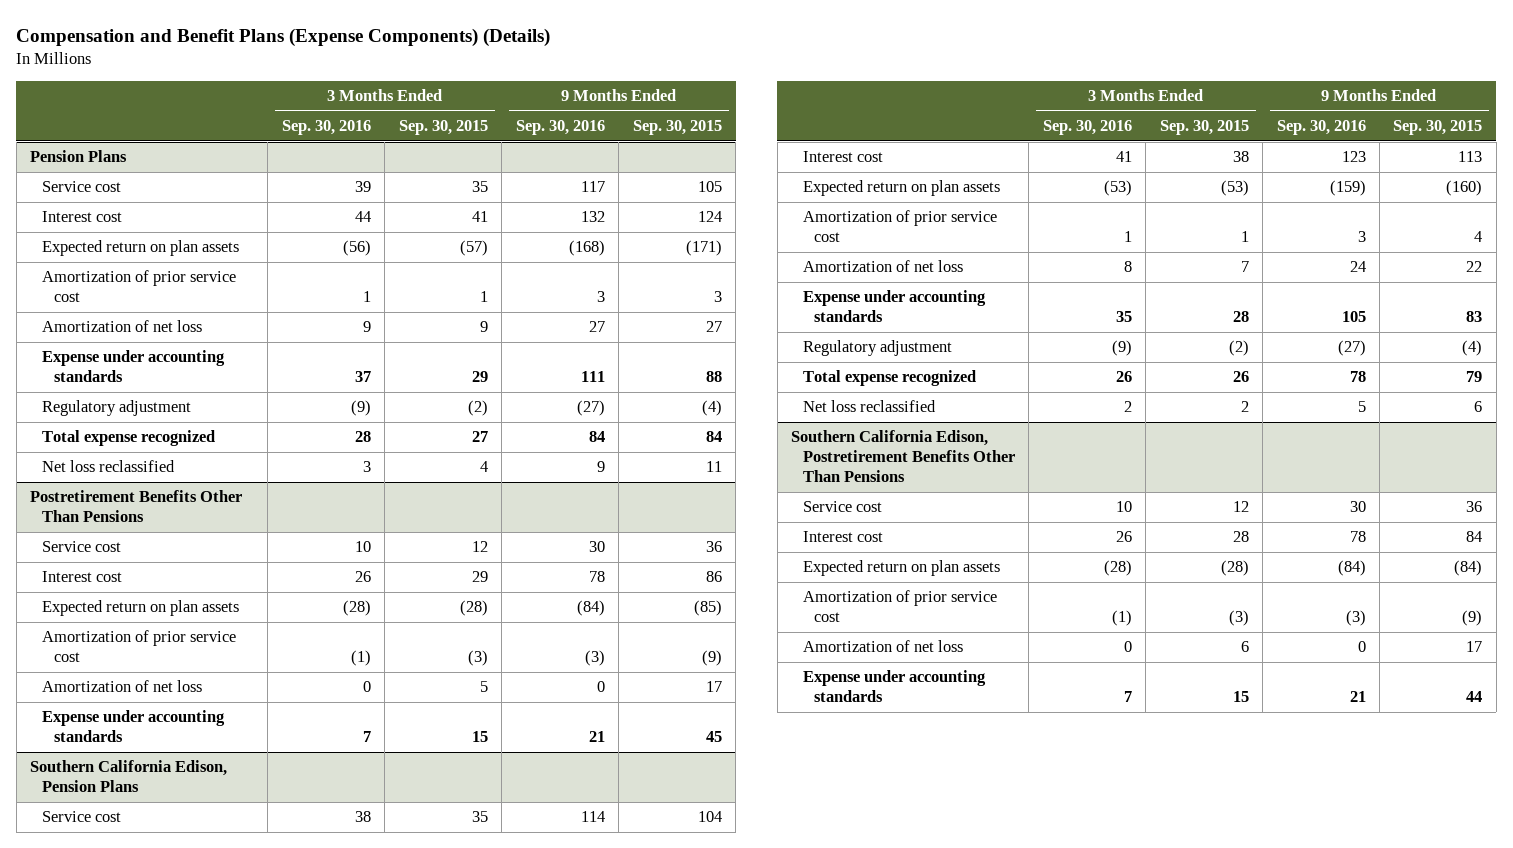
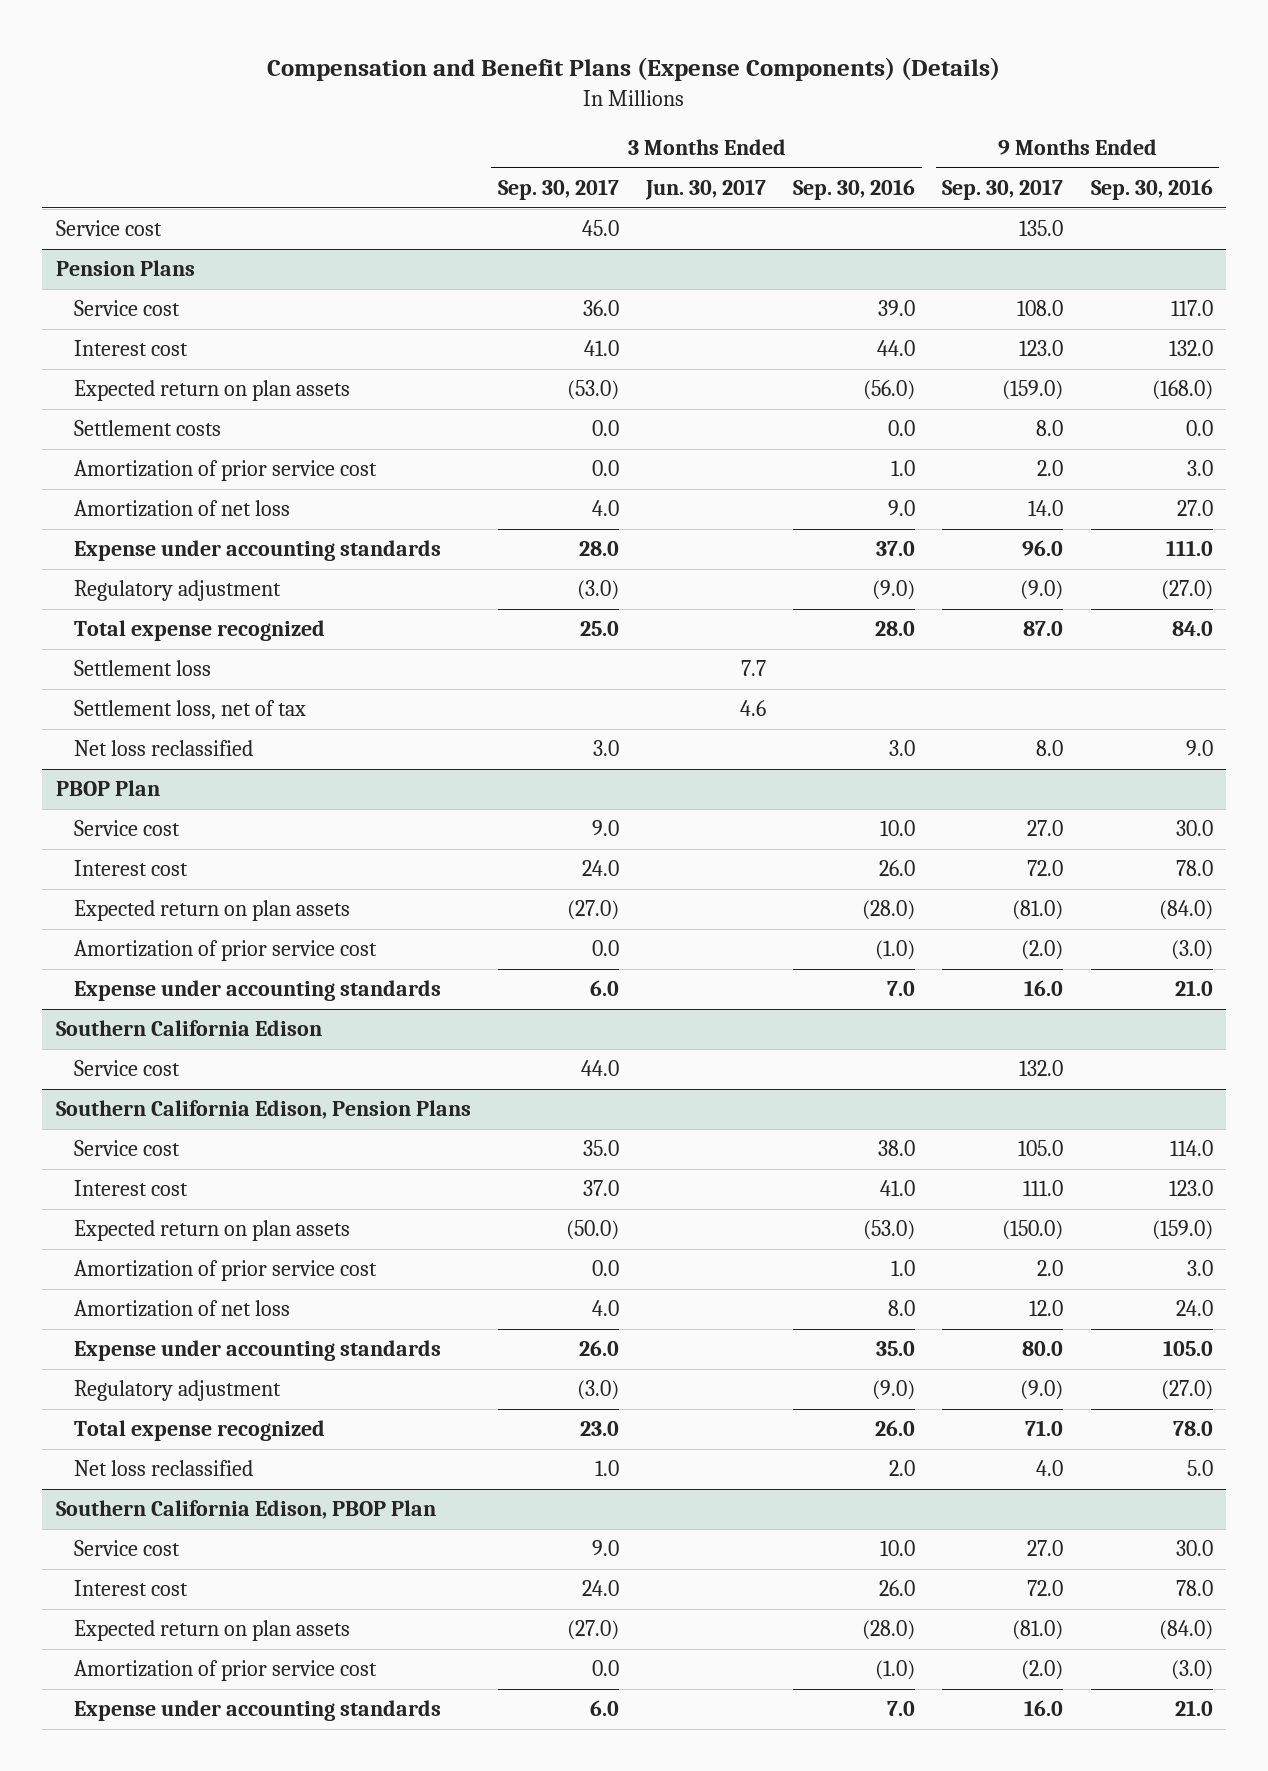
- | 3 Months Ended Sep. 30, 2016 | 3 Months Ended Sep. 30, 2015 | 9 Months Ended Sep. 30, 2016 | 9 Months Ended Sep. 30, 2015
+ | 3 Months Ended Sep. 30, 2017 | 3 Months Ended Jun. 30, 2017 | 3 Months Ended Sep. 30, 2016 | 9 Months Ended Sep. 30, 2017 | 9 Months Ended Sep. 30, 2016
+ Service cost | 45.0 | | | 135.0 |
@ Pension Plans
- Service cost | 39 | 35 | 117 | 105
- Interest cost | 44 | 41 | 132 | 124
- Expected return on plan assets | (56) | (57) | (168) | (171)
- Amortization of prior service cost | 1 | 1 | 3 | 3
- Amortization of net loss | 9 | 9 | 27 | 27
- Expense under accounting standards | 37 | 29 | 111 | 88
- Regulatory adjustment | (9) | (2) | (27) | (4)
- Total expense recognized | 28 | 27 | 84 | 84
- Net loss reclassified | 3 | 4 | 9 | 11
- Postretirement Benefits Other Than Pensions
- Service cost | 10 | 12 | 30 | 36
- Interest cost | 26 | 29 | 78 | 86
- Expected return on plan assets | (28) | (28) | (84) | (85)
- Amortization of prior service cost | (1) | (3) | (3) | (9)
- Amortization of net loss | 0 | 5 | 0 | 17
- Expense under accounting standards | 7 | 15 | 21 | 45
@ Pension Plans
+ Service cost | 36.0 | | 39.0 | 108.0 | 117.0
+ Interest cost | 41.0 | | 44.0 | 123.0 | 132.0
+ Expected return on plan assets | (53.0) | | (56.0) | (159.0) | (168.0)
+ Settlement costs | 0.0 | | 0.0 | 8.0 | 0.0
+ Amortization of prior service cost | 0.0 | | 1.0 | 2.0 | 3.0
+ Amortization of net loss | 4.0 | | 9.0 | 14.0 | 27.0
+ Expense under accounting standards | 28.0 | | 37.0 | 96.0 | 111.0
+ Regulatory adjustment | (3.0) | | (9.0) | (9.0) | (27.0)
+ Total expense recognized | 25.0 | | 28.0 | 87.0 | 84.0
+ Settlement loss | | 7.7 | | |
+ Settlement loss, net of tax | | 4.6 | | |
+ Net loss reclassified | 3.0 | | 3.0 | 8.0 | 9.0
+ PBOP Plan
+ Service cost | 9.0 | | 10.0 | 27.0 | 30.0
+ Interest cost | 24.0 | | 26.0 | 72.0 | 78.0
+ Expected return on plan assets | (27.0) | | (28.0) | (81.0) | (84.0)
+ Amortization of prior service cost | 0.0 | | (1.0) | (2.0) | (3.0)
+ Expense under accounting standards | 6.0 | | 7.0 | 16.0 | 21.0
+ Southern California Edison
+ Service cost | 44.0 | | | 132.0 |
@ Southern California Edison, Pension Plans
- Service cost | 38 | 35 | 114 | 104
- Interest cost | 41 | 38 | 123 | 113
- Expected return on plan assets | (53) | (53) | (159) | (160)
- Amortization of prior service cost | 1 | 1 | 3 | 4
- Amortization of net loss | 8 | 7 | 24 | 22
- Expense under accounting standards | 35 | 28 | 105 | 83
- Regulatory adjustment | (9) | (2) | (27) | (4)
- Total expense recognized | 26 | 26 | 78 | 79
- Net loss reclassified | 2 | 2 | 5 | 6
- Southern California Edison, Postretirement Benefits Other Than Pensions
- Service cost | 10 | 12 | 30 | 36
- Interest cost | 26 | 28 | 78 | 84
- Expected return on plan assets | (28) | (28) | (84) | (84)
- Amortization of prior service cost | (1) | (3) | (3) | (9)
- Amortization of net loss | 0 | 6 | 0 | 17
- Expense under accounting standards | 7 | 15 | 21 | 44
@ Southern California Edison, Pension Plans
+ Service cost | 35.0 | | 38.0 | 105.0 | 114.0
+ Interest cost | 37.0 | | 41.0 | 111.0 | 123.0
+ Expected return on plan assets | (50.0) | | (53.0) | (150.0) | (159.0)
+ Amortization of prior service cost | 0.0 | | 1.0 | 2.0 | 3.0
+ Amortization of net loss | 4.0 | | 8.0 | 12.0 | 24.0
+ Expense under accounting standards | 26.0 | | 35.0 | 80.0 | 105.0
+ Regulatory adjustment | (3.0) | | (9.0) | (9.0) | (27.0)
+ Total expense recognized | 23.0 | | 26.0 | 71.0 | 78.0
+ Net loss reclassified | 1.0 | | 2.0 | 4.0 | 5.0
+ Southern California Edison, PBOP Plan
+ Service cost | 9.0 | | 10.0 | 27.0 | 30.0
+ Interest cost | 24.0 | | 26.0 | 72.0 | 78.0
+ Expected return on plan assets | (27.0) | | (28.0) | (81.0) | (84.0)
+ Amortization of prior service cost | 0.0 | | (1.0) | (2.0) | (3.0)
+ Expense under accounting standards | 6.0 | | 7.0 | 16.0 | 21.0

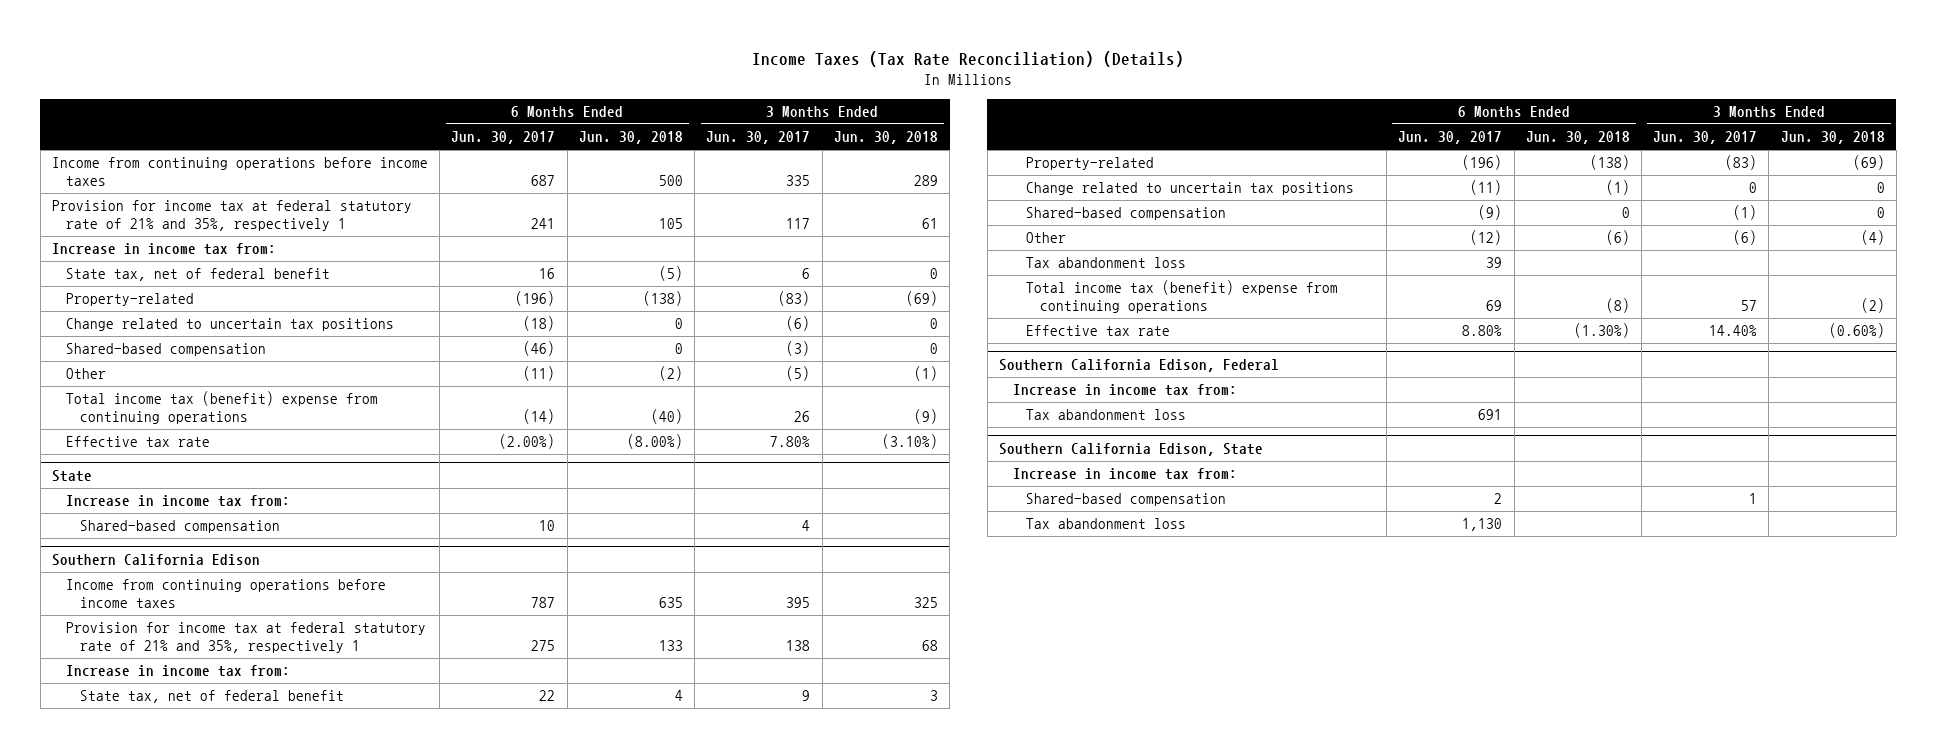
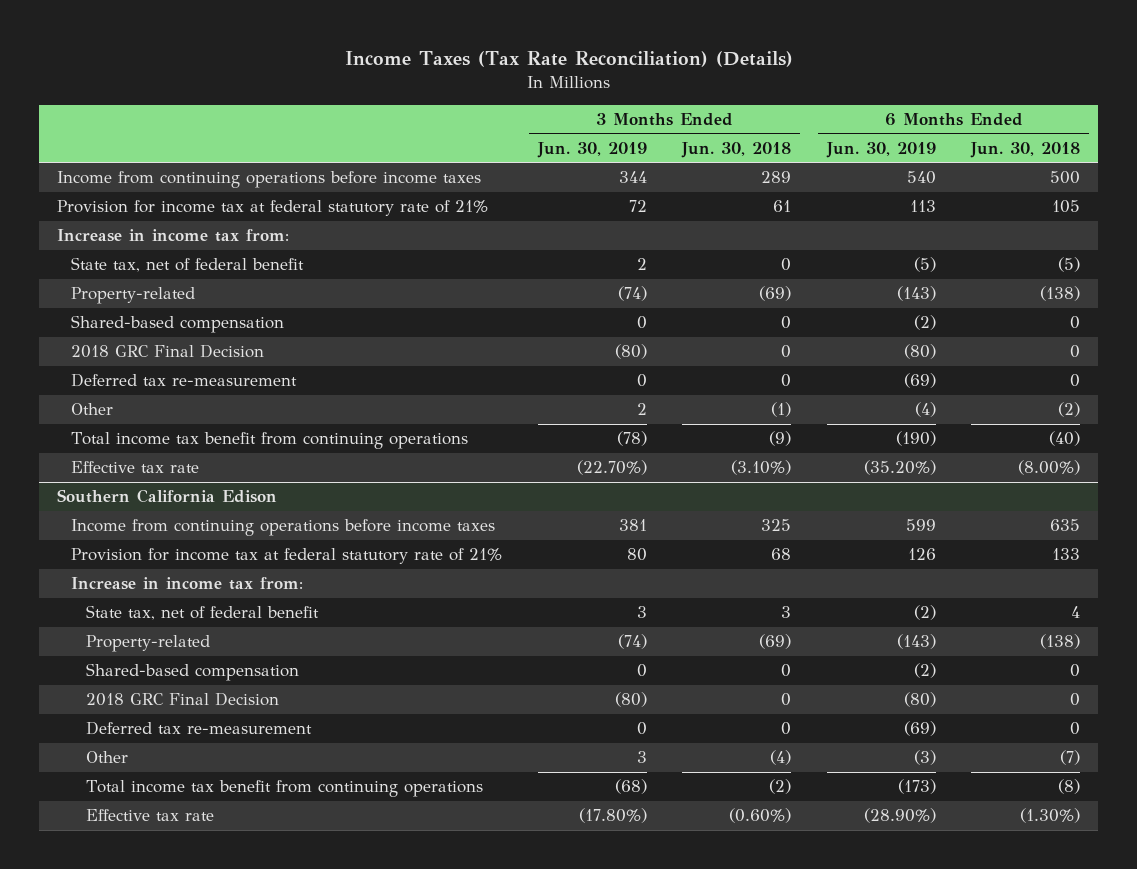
- | 6 Months Ended Jun. 30, 2017 | 6 Months Ended Jun. 30, 2018 | 3 Months Ended Jun. 30, 2017 | 3 Months Ended Jun. 30, 2018
+ | 3 Months Ended Jun. 30, 2019 | 3 Months Ended Jun. 30, 2018 | 6 Months Ended Jun. 30, 2019 | 6 Months Ended Jun. 30, 2018
- Provision for income tax at federal statutory rate of 21% and 35%, respectively 1 | 241 | 105 | 117 | 61
+ Provision for income tax at federal statutory rate of 21% | 72 | 61 | 113 | 105
- Change related to uncertain tax positions | (18) | 0 | (6) | 0
+ 2018 GRC Final Decision | (80) | 0 | (80) | 0
+ Deferred tax re-measurement | 0 | 0 | (69) | 0
- Total income tax (benefit) expense from continuing operations | (14) | (40) | 26 | (9)
+ Total income tax benefit from continuing operations | (78) | (9) | (190) | (40)
- State
- Increase in income tax from:
- Shared-based compensation | 10 | | 4 |
@ Southern California Edison
- Provision for income tax at federal statutory rate of 21% and 35%, respectively 1 | 275 | 133 | 138 | 68
+ Provision for income tax at federal statutory rate of 21% | 80 | 68 | 126 | 133
- Change related to uncertain tax positions | (11) | (1) | 0 | 0
- Other | (12) | (6) | (6) | (4)
- Tax abandonment loss | 39 | | |
- Total income tax (benefit) expense from continuing operations | 69 | (8) | 57 | (2)
+ 2018 GRC Final Decision | (80) | 0 | (80) | 0
+ Deferred tax re-measurement | 0 | 0 | (69) | 0
+ Other | 3 | (4) | (3) | (7)
+ Total income tax benefit from continuing operations | (68) | (2) | (173) | (8)
- Southern California Edison, Federal
- Increase in income tax from:
- Tax abandonment loss | 691 | | |
- Southern California Edison, State
- Increase in income tax from:
- Shared-based compensation | 2 | | 1 |
- Tax abandonment loss | 1,130 | | |

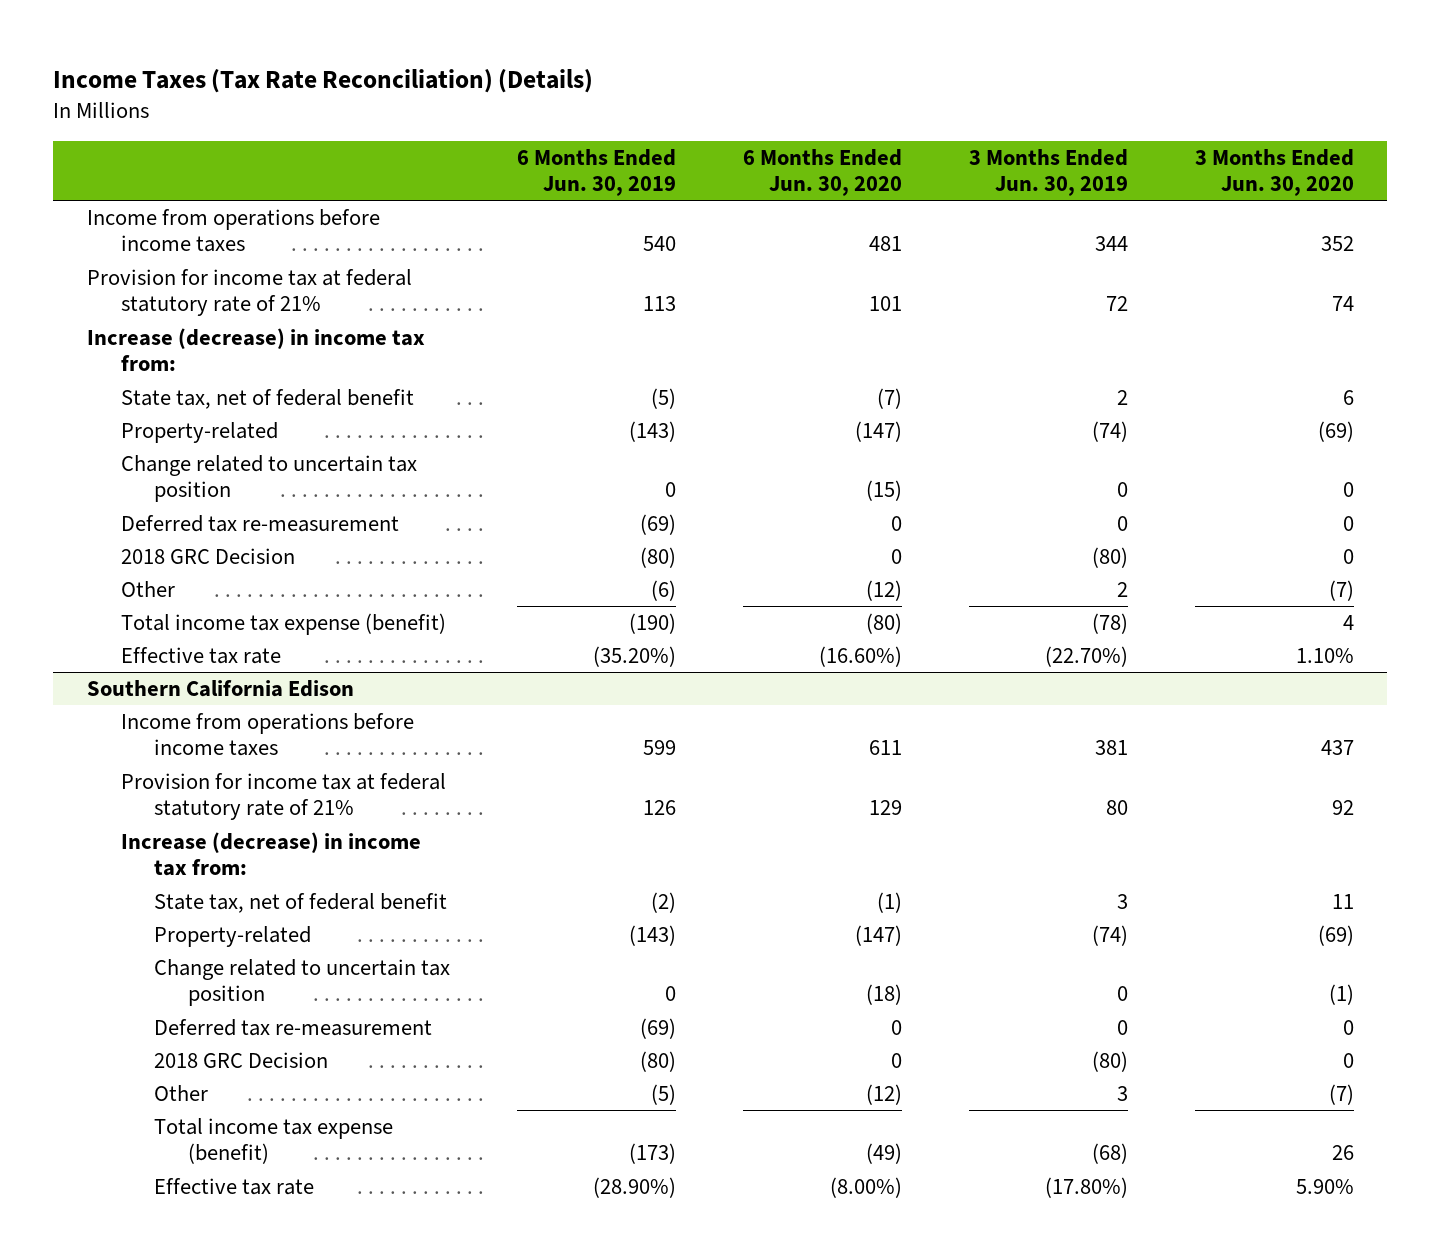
- | 3 Months Ended Jun. 30, 2019 | 3 Months Ended Jun. 30, 2018 | 6 Months Ended Jun. 30, 2019 | 6 Months Ended Jun. 30, 2018
+ | 6 Months Ended Jun. 30, 2019 | 6 Months Ended Jun. 30, 2020 | 3 Months Ended Jun. 30, 2019 | 3 Months Ended Jun. 30, 2020
- Income from continuing operations before income taxes | 344 | 289 | 540 | 500
+ Income from operations before income taxes | 540 | 481 | 344 | 352
- Increase in income tax from:
+ Increase (decrease) in income tax from:
- Shared-based compensation | 0 | 0 | (2) | 0
- 2018 GRC Final Decision | (80) | 0 | (80) | 0
+ Change related to uncertain tax position | 0 | (15) | 0 | 0
- Other | 2 | (1) | (4) | (2)
- Total income tax benefit from continuing operations | (78) | (9) | (190) | (40)
+ 2018 GRC Decision | (80) | 0 | (80) | 0
+ Other | (6) | (12) | 2 | (7)
+ Total income tax expense (benefit) | (190) | (80) | (78) | 4
@ Southern California Edison
- Income from continuing operations before income taxes | 381 | 325 | 599 | 635
+ Income from operations before income taxes | 599 | 611 | 381 | 437
- Increase in income tax from:
+ Increase (decrease) in income tax from:
- Shared-based compensation | 0 | 0 | (2) | 0
- 2018 GRC Final Decision | (80) | 0 | (80) | 0
+ Change related to uncertain tax position | 0 | (18) | 0 | (1)
- Other | 3 | (4) | (3) | (7)
- Total income tax benefit from continuing operations | (68) | (2) | (173) | (8)
+ 2018 GRC Decision | (80) | 0 | (80) | 0
+ Other | (5) | (12) | 3 | (7)
+ Total income tax expense (benefit) | (173) | (49) | (68) | 26

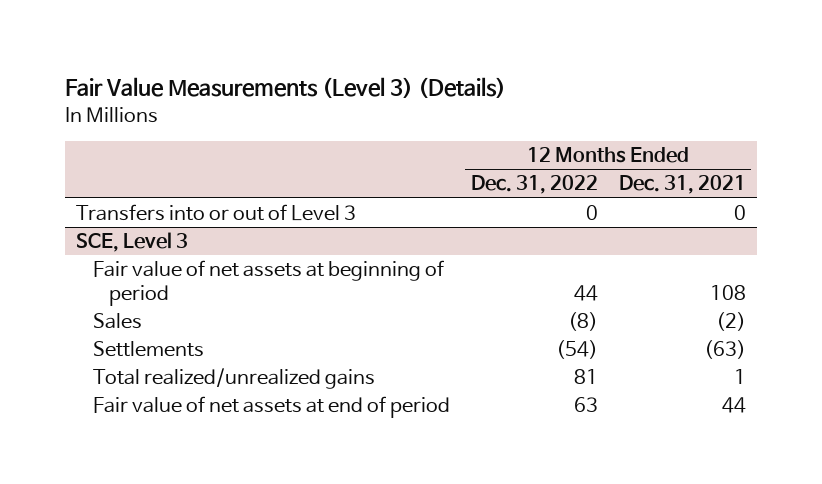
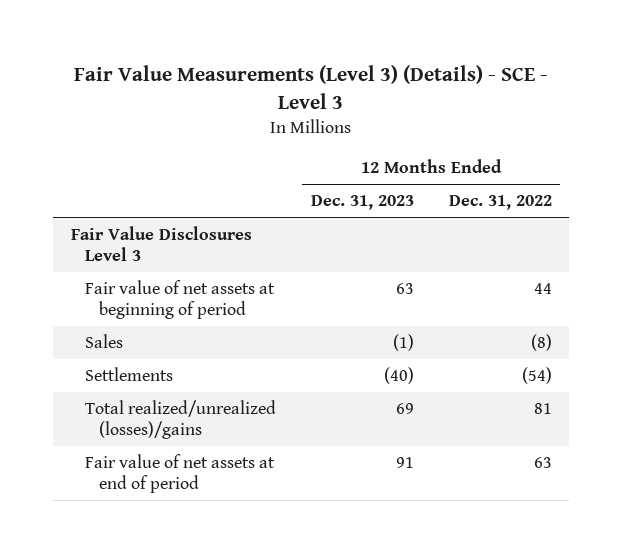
- Fair Value Measurements (Level 3) (Details)
+ Fair Value Measurements (Level 3) (Details) - SCE - Level 3
- | 12 Months Ended Dec. 31, 2022 | 12 Months Ended Dec. 31, 2021
+ | 12 Months Ended Dec. 31, 2023 | 12 Months Ended Dec. 31, 2022
- Transfers into or out of Level 3 | 0 | 0
- SCE, Level 3
+ Fair Value Disclosures Level 3
- Total realized/unrealized gains | 81 | 1
+ Total realized/unrealized (losses)/gains | 69 | 81

